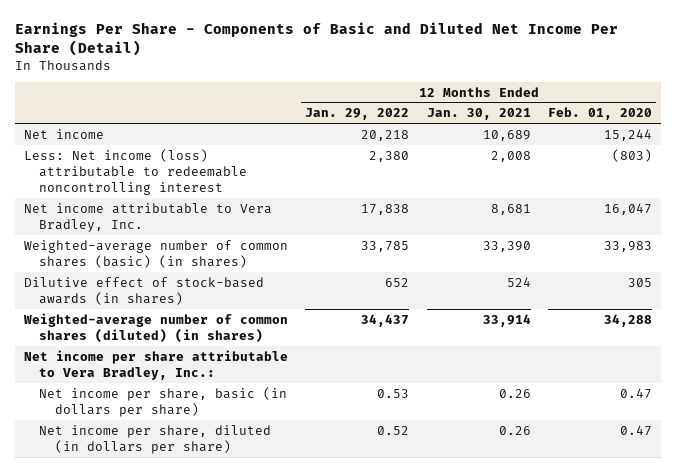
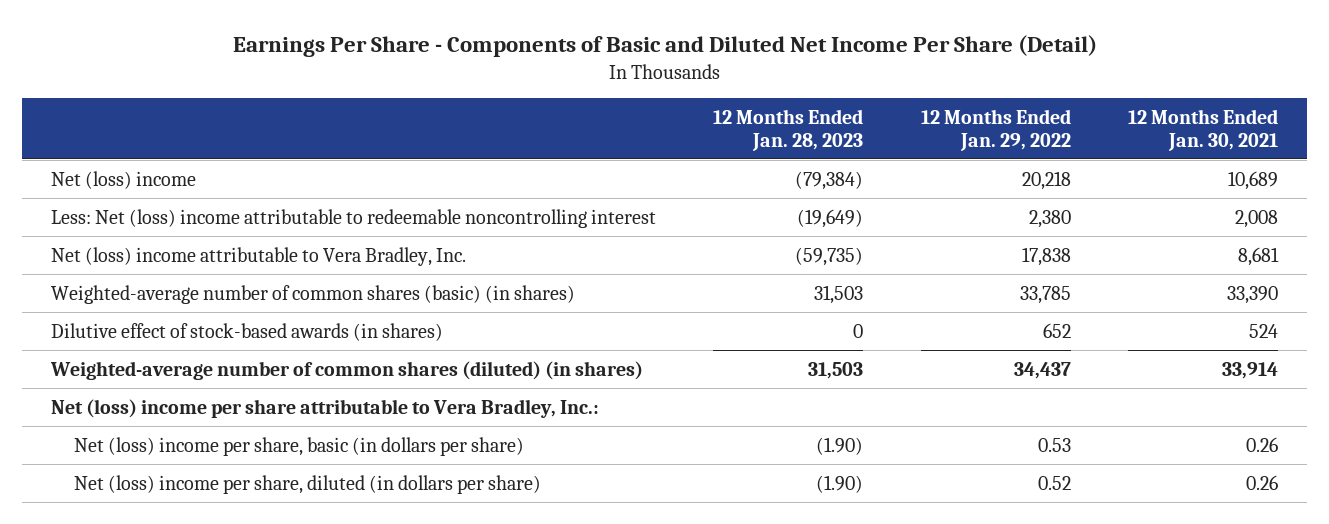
- | 12 Months Ended Jan. 29, 2022 | 12 Months Ended Jan. 30, 2021 | 12 Months Ended Feb. 01, 2020
+ | 12 Months Ended Jan. 28, 2023 | 12 Months Ended Jan. 29, 2022 | 12 Months Ended Jan. 30, 2021
- Net income | 20,218 | 10,689 | 15,244
- Less: Net income (loss) attributable to redeemable noncontrolling interest | 2,380 | 2,008 | (803)
- Net income attributable to Vera Bradley, Inc. | 17,838 | 8,681 | 16,047
+ Net (loss) income | (79,384) | 20,218 | 10,689
+ Less: Net (loss) income attributable to redeemable noncontrolling interest | (19,649) | 2,380 | 2,008
+ Net (loss) income attributable to Vera Bradley, Inc. | (59,735) | 17,838 | 8,681
- Net income per share attributable to Vera Bradley, Inc.:
- Net income per share, basic (in dollars per share) | 0.53 | 0.26 | 0.47
- Net income per share, diluted (in dollars per share) | 0.52 | 0.26 | 0.47
+ Net (loss) income per share attributable to Vera Bradley, Inc.:
+ Net (loss) income per share, basic (in dollars per share) | (1.90) | 0.53 | 0.26
+ Net (loss) income per share, diluted (in dollars per share) | (1.90) | 0.52 | 0.26

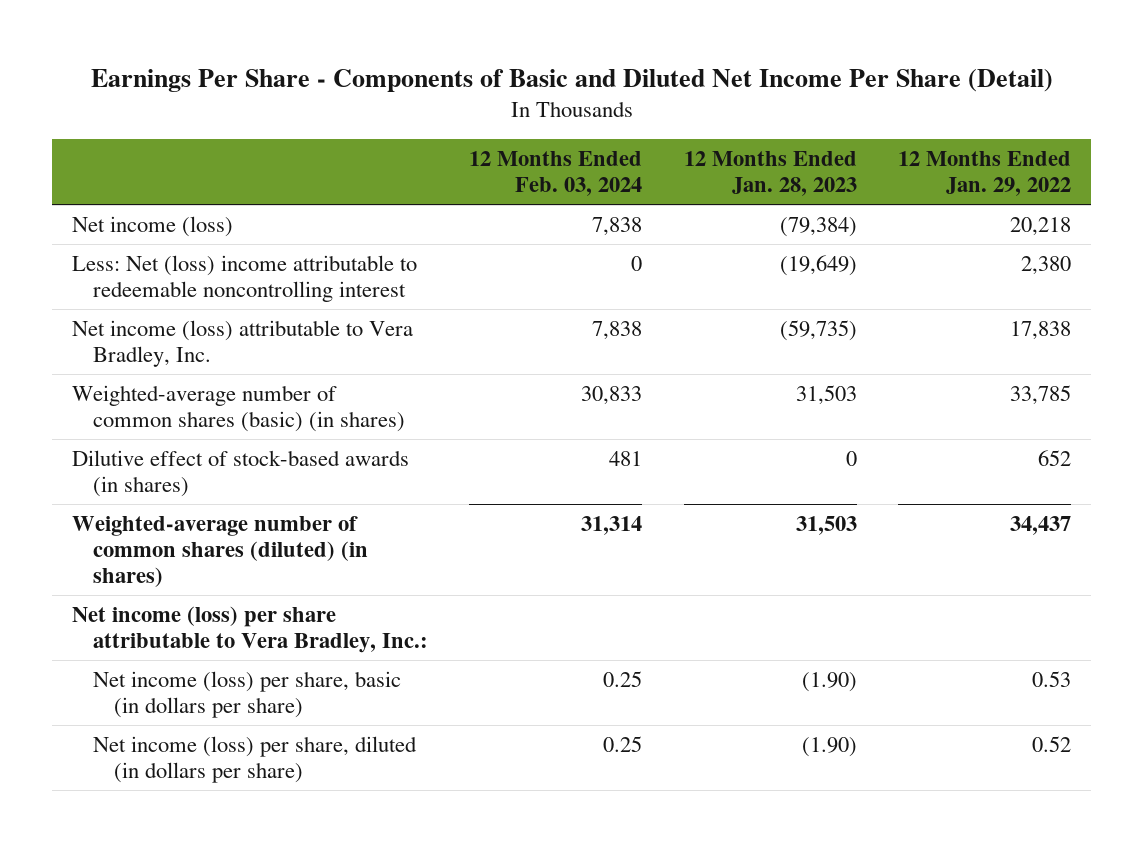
- | 12 Months Ended Jan. 28, 2023 | 12 Months Ended Jan. 29, 2022 | 12 Months Ended Jan. 30, 2021
+ | 12 Months Ended Feb. 03, 2024 | 12 Months Ended Jan. 28, 2023 | 12 Months Ended Jan. 29, 2022
- Net (loss) income | (79,384) | 20,218 | 10,689
+ Net income (loss) | 7,838 | (79,384) | 20,218
- Net (loss) income attributable to Vera Bradley, Inc. | (59,735) | 17,838 | 8,681
+ Net income (loss) attributable to Vera Bradley, Inc. | 7,838 | (59,735) | 17,838
- Net (loss) income per share attributable to Vera Bradley, Inc.:
- Net (loss) income per share, basic (in dollars per share) | (1.90) | 0.53 | 0.26
- Net (loss) income per share, diluted (in dollars per share) | (1.90) | 0.52 | 0.26
+ Net income (loss) per share attributable to Vera Bradley, Inc.:
+ Net income (loss) per share, basic (in dollars per share) | 0.25 | (1.90) | 0.53
+ Net income (loss) per share, diluted (in dollars per share) | 0.25 | (1.90) | 0.52

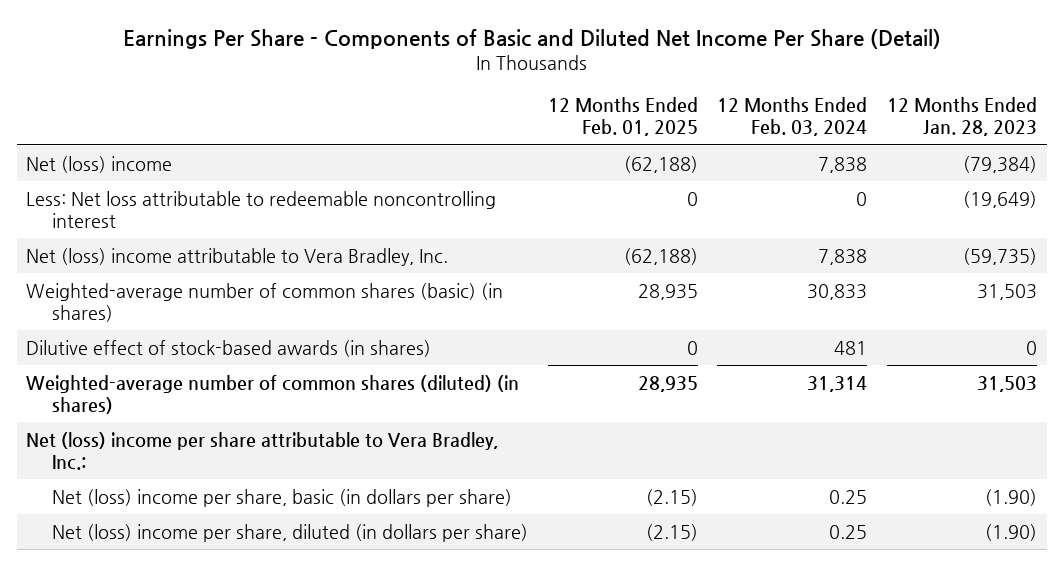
- | 12 Months Ended Feb. 03, 2024 | 12 Months Ended Jan. 28, 2023 | 12 Months Ended Jan. 29, 2022
+ | 12 Months Ended Feb. 01, 2025 | 12 Months Ended Feb. 03, 2024 | 12 Months Ended Jan. 28, 2023
- Net income (loss) | 7,838 | (79,384) | 20,218
- Less: Net (loss) income attributable to redeemable noncontrolling interest | 0 | (19,649) | 2,380
- Net income (loss) attributable to Vera Bradley, Inc. | 7,838 | (59,735) | 17,838
+ Net (loss) income | (62,188) | 7,838 | (79,384)
+ Less: Net loss attributable to redeemable noncontrolling interest | 0 | 0 | (19,649)
+ Net (loss) income attributable to Vera Bradley, Inc. | (62,188) | 7,838 | (59,735)
- Net income (loss) per share attributable to Vera Bradley, Inc.:
- Net income (loss) per share, basic (in dollars per share) | 0.25 | (1.90) | 0.53
- Net income (loss) per share, diluted (in dollars per share) | 0.25 | (1.90) | 0.52
+ Net (loss) income per share attributable to Vera Bradley, Inc.:
+ Net (loss) income per share, basic (in dollars per share) | (2.15) | 0.25 | (1.90)
+ Net (loss) income per share, diluted (in dollars per share) | (2.15) | 0.25 | (1.90)

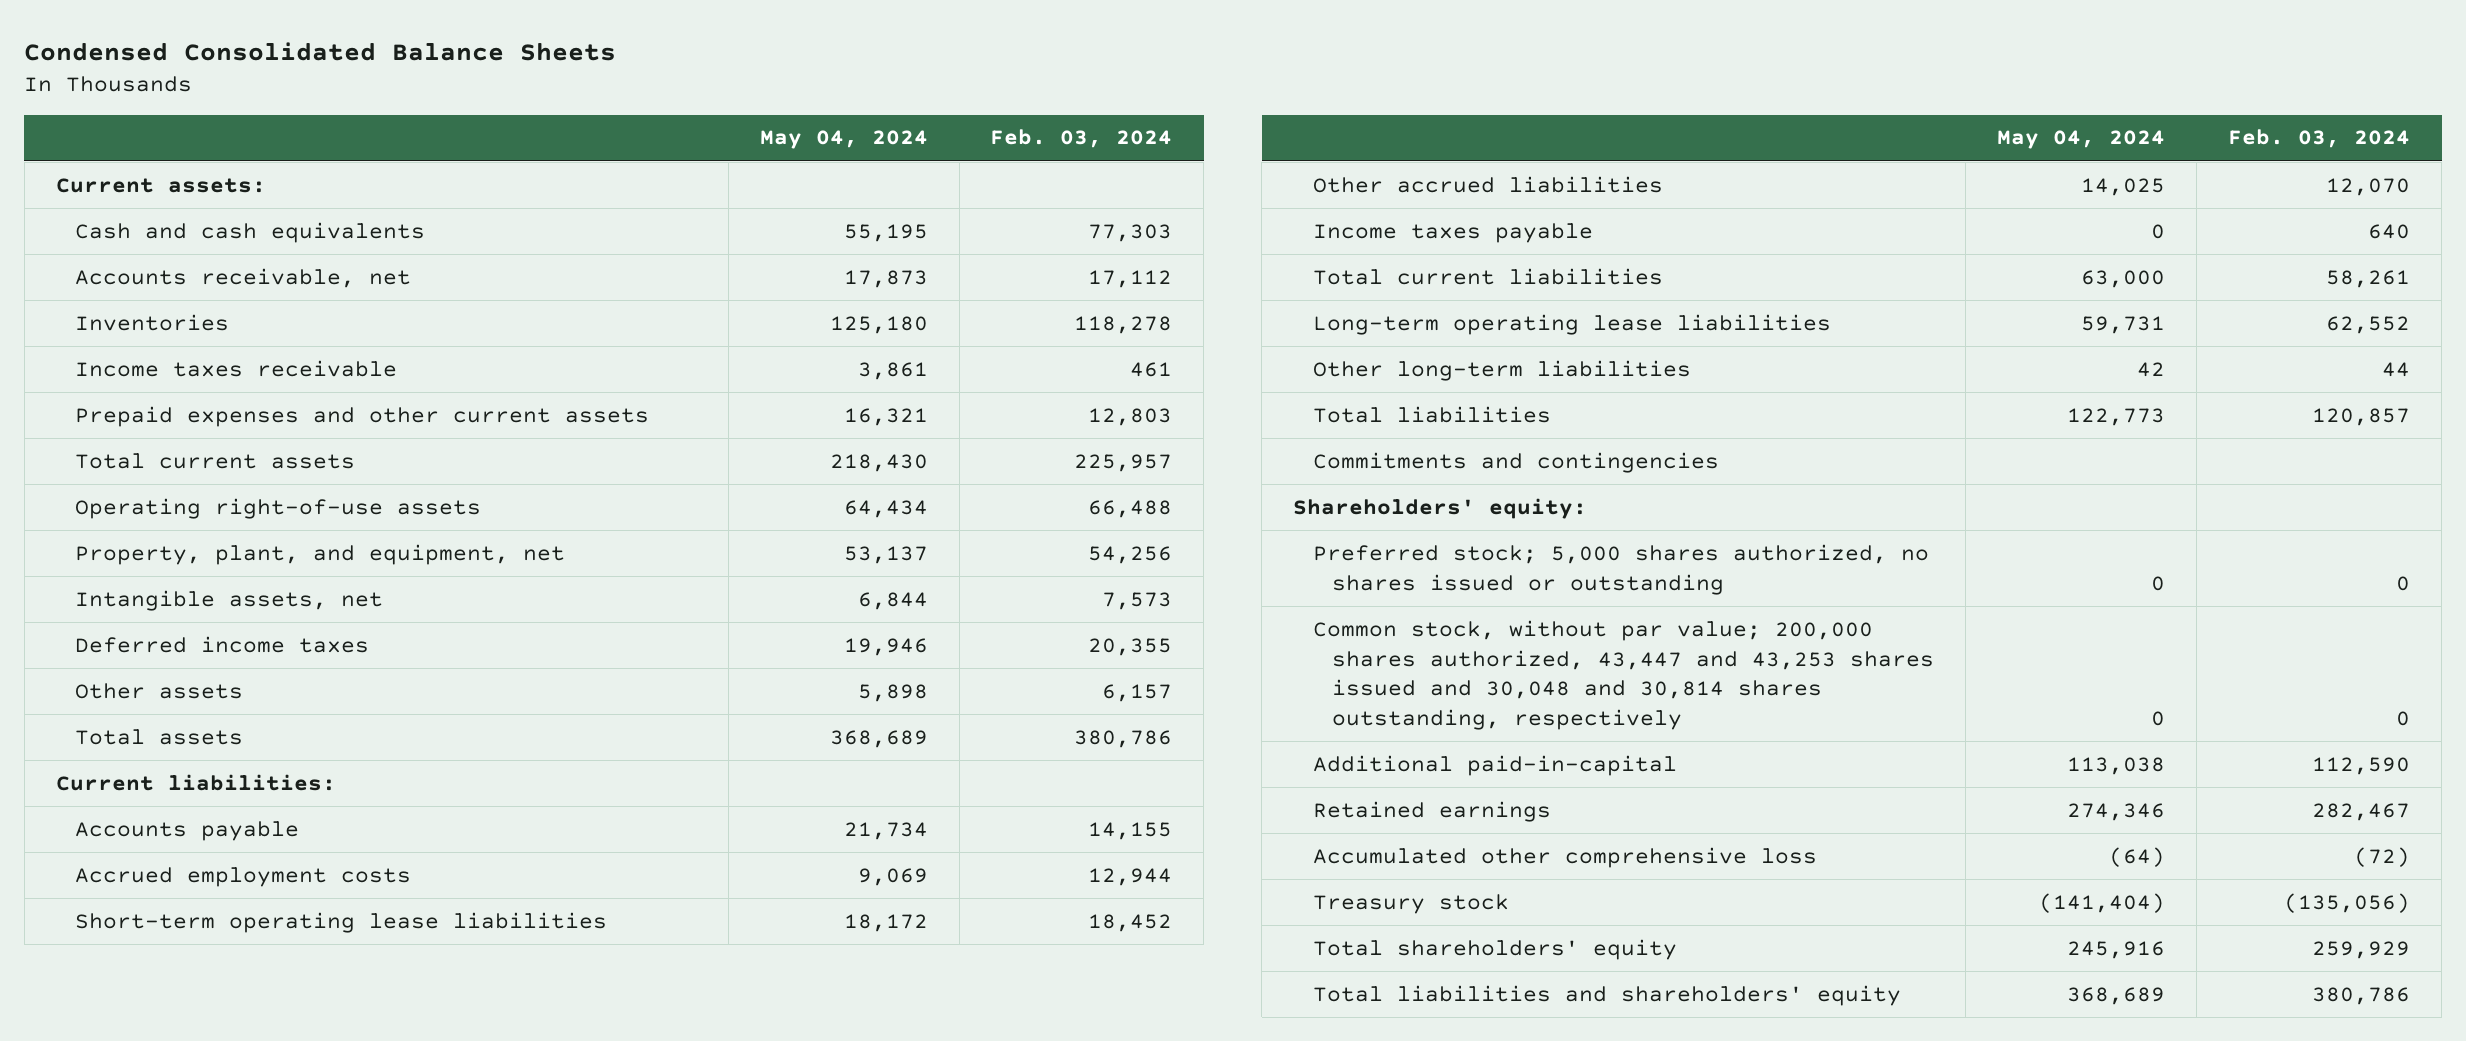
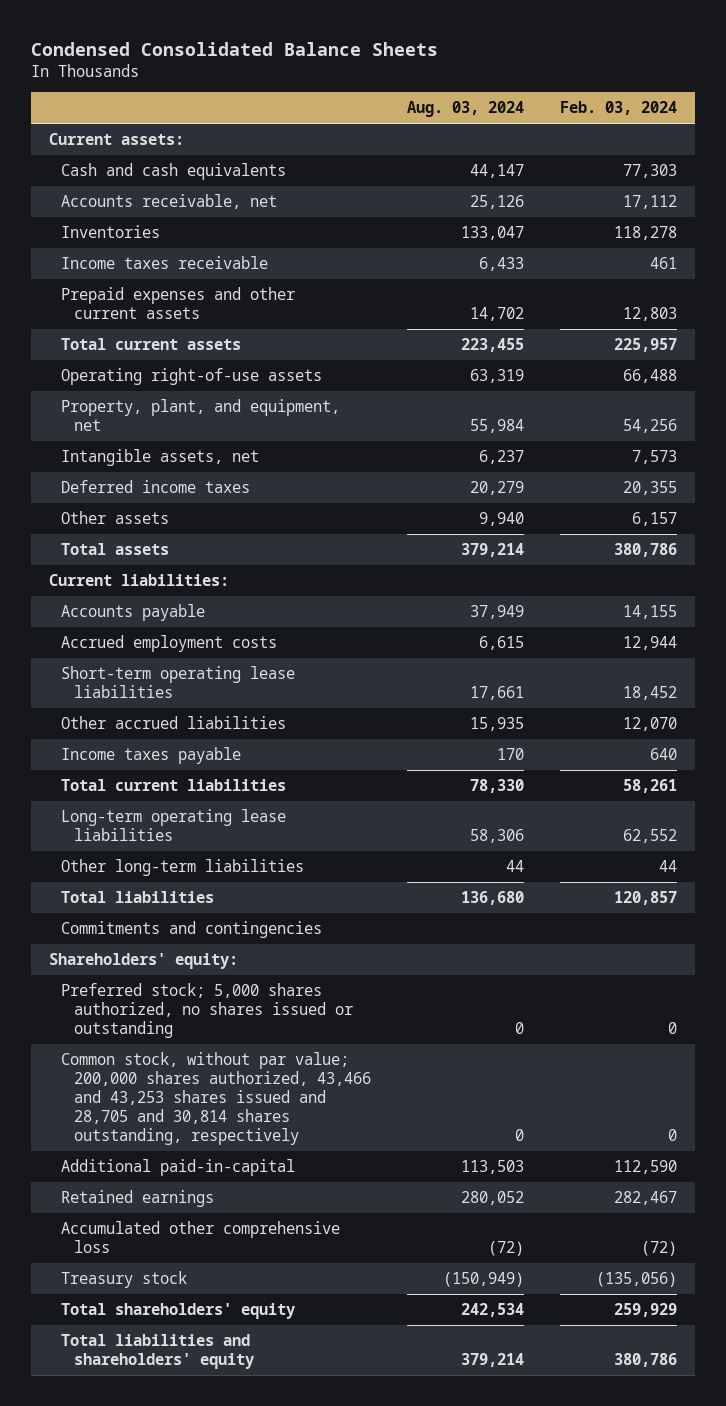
- | May 04, 2024 | Feb. 03, 2024
+ | Aug. 03, 2024 | Feb. 03, 2024
- Common stock, without par value; 200,000 shares authorized, 43,447 and 43,253 shares issued and 30,048 and 30,814 shares outstanding, respectively | 0 | 0
+ Common stock, without par value; 200,000 shares authorized, 43,466 and 43,253 shares issued and 28,705 and 30,814 shares outstanding, respectively | 0 | 0

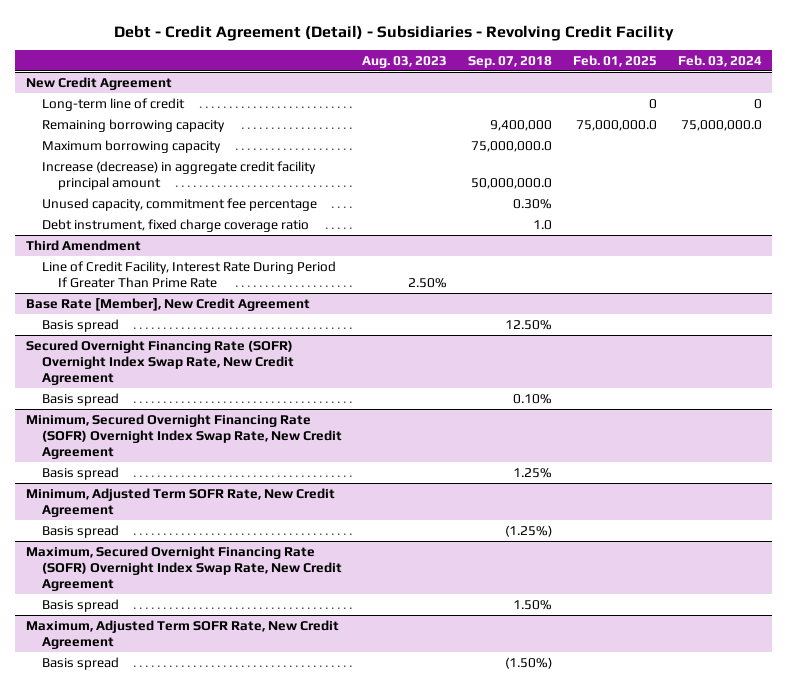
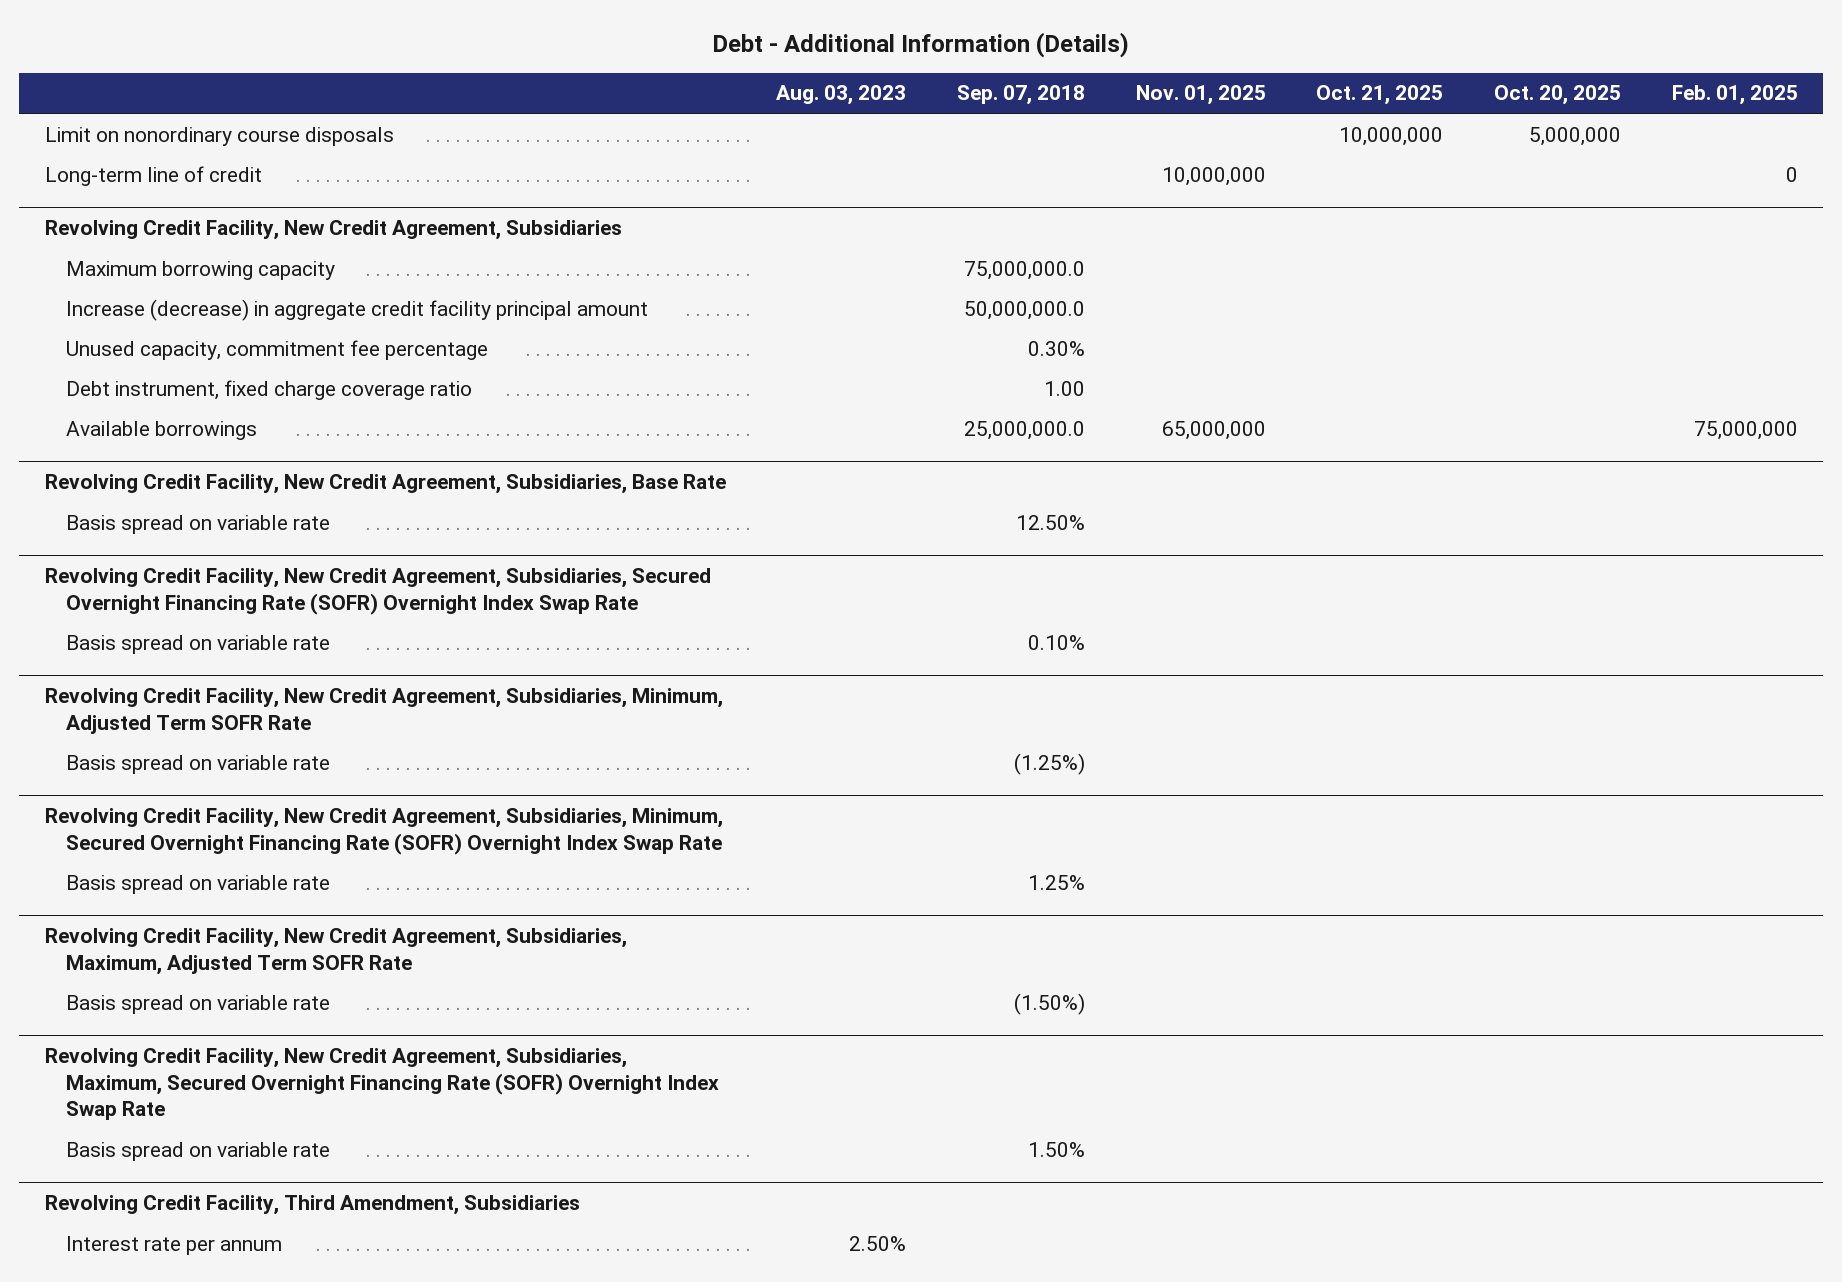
- Debt - Credit Agreement (Detail) - Subsidiaries - Revolving Credit Facility
+ Debt - Additional Information (Details)
- | Aug. 03, 2023 | Sep. 07, 2018 | Feb. 01, 2025 | Feb. 03, 2024
+ | Aug. 03, 2023 | Sep. 07, 2018 | Nov. 01, 2025 | Oct. 21, 2025 | Oct. 20, 2025 | Feb. 01, 2025
- New Credit Agreement
+ Limit on nonordinary course disposals | | | | 10,000,000 | 5,000,000 |
- Remaining borrowing capacity | | 9,400,000 | 75,000,000.0 | 75,000,000.0
+ Revolving Credit Facility, New Credit Agreement, Subsidiaries
- Debt instrument, fixed charge coverage ratio | | 1.0 | |
- Third Amendment
- Line of Credit Facility, Interest Rate During Period If Greater Than Prime Rate | 2.50% | | |
- Base Rate [Member], New Credit Agreement
- Basis spread | | 12.50% | |
- Secured Overnight Financing Rate (SOFR) Overnight Index Swap Rate, New Credit Agreement
- Basis spread | | 0.10% | |
- Minimum, Secured Overnight Financing Rate (SOFR) Overnight Index Swap Rate, New Credit Agreement
- Basis spread | | 1.25% | |
- Minimum, Adjusted Term SOFR Rate, New Credit Agreement
- Basis spread | | (1.25%) | |
- Maximum, Secured Overnight Financing Rate (SOFR) Overnight Index Swap Rate, New Credit Agreement
- Basis spread | | 1.50% | |
- Maximum, Adjusted Term SOFR Rate, New Credit Agreement
- Basis spread | | (1.50%) | |
+ Debt instrument, fixed charge coverage ratio | | 1.00 | | | |
+ Available borrowings | | 25,000,000.0 | 65,000,000 | | | 75,000,000
+ Revolving Credit Facility, New Credit Agreement, Subsidiaries, Base Rate
+ Basis spread on variable rate | | 12.50% | | | |
+ Revolving Credit Facility, New Credit Agreement, Subsidiaries, Secured Overnight Financing Rate (SOFR) Overnight Index Swap Rate
+ Basis spread on variable rate | | 0.10% | | | |
+ Revolving Credit Facility, New Credit Agreement, Subsidiaries, Minimum, Adjusted Term SOFR Rate
+ Basis spread on variable rate | | (1.25%) | | | |
+ Revolving Credit Facility, New Credit Agreement, Subsidiaries, Minimum, Secured Overnight Financing Rate (SOFR) Overnight Index Swap Rate
+ Basis spread on variable rate | | 1.25% | | | |
+ Revolving Credit Facility, New Credit Agreement, Subsidiaries, Maximum, Adjusted Term SOFR Rate
+ Basis spread on variable rate | | (1.50%) | | | |
+ Revolving Credit Facility, New Credit Agreement, Subsidiaries, Maximum, Secured Overnight Financing Rate (SOFR) Overnight Index Swap Rate
+ Basis spread on variable rate | | 1.50% | | | |
+ Revolving Credit Facility, Third Amendment, Subsidiaries
+ Interest rate per annum | 2.50% | | | | |

